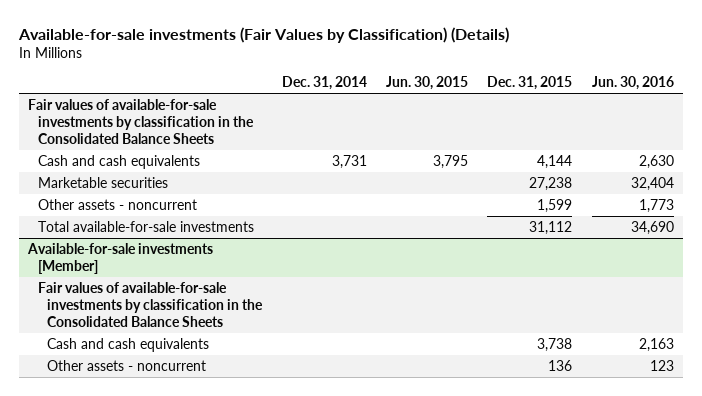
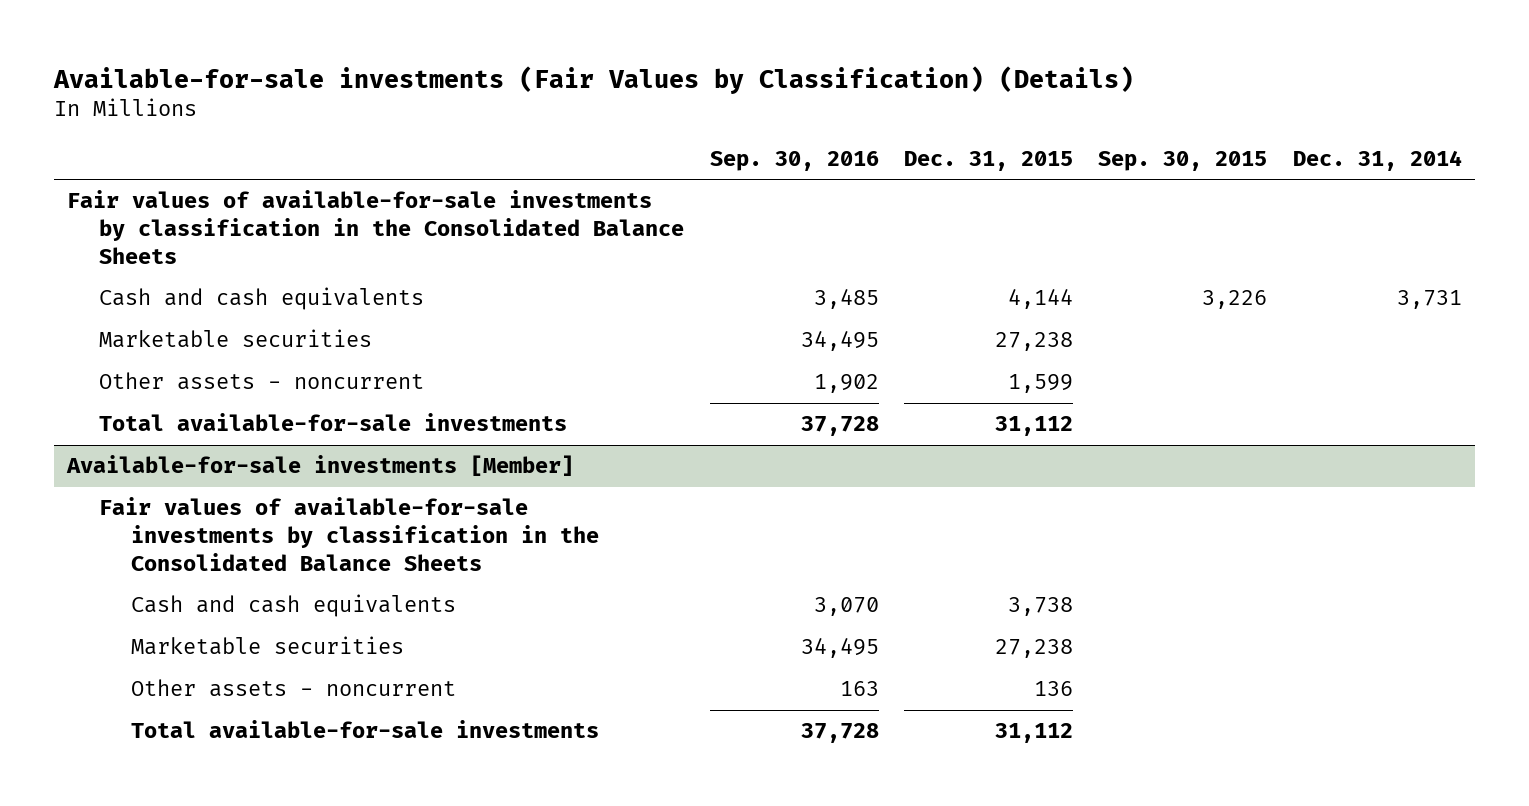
- | Dec. 31, 2014 | Jun. 30, 2015 | Dec. 31, 2015 | Jun. 30, 2016
+ | Sep. 30, 2016 | Dec. 31, 2015 | Sep. 30, 2015 | Dec. 31, 2014
@ Available-for-sale investments [Member]
+ Marketable securities | 34,495 | 27,238 | |
+ Total available-for-sale investments | 37,728 | 31,112 | |

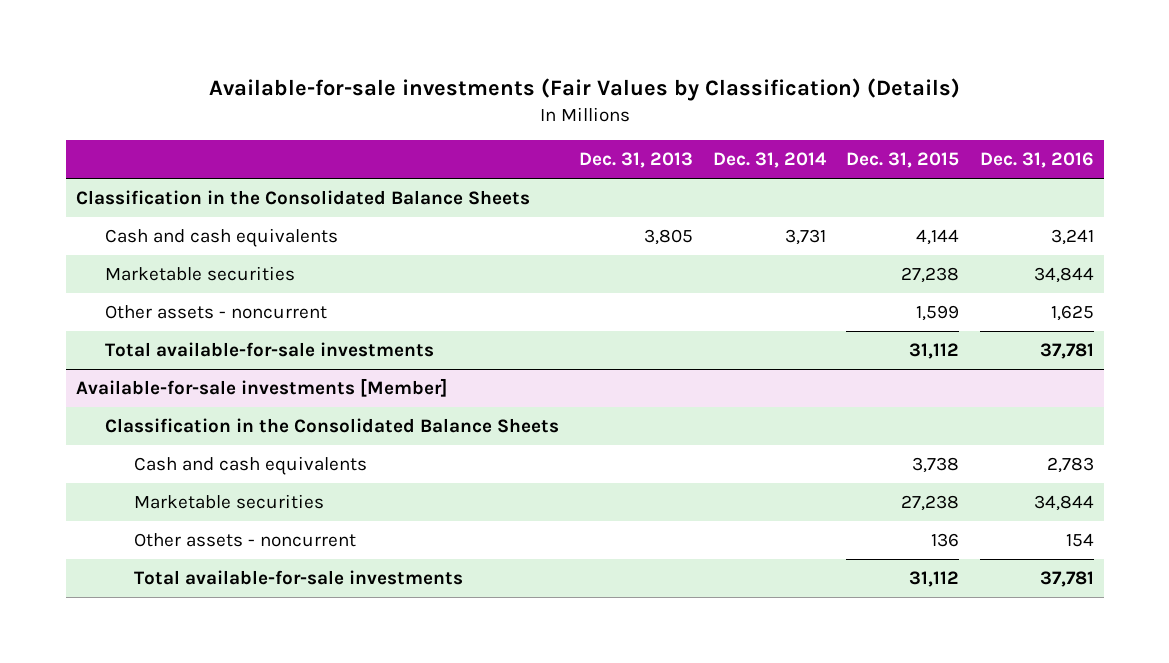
- | Sep. 30, 2016 | Dec. 31, 2015 | Sep. 30, 2015 | Dec. 31, 2014
+ | Dec. 31, 2013 | Dec. 31, 2014 | Dec. 31, 2015 | Dec. 31, 2016
- Fair values of available-for-sale investments by classification in the Consolidated Balance Sheets
+ Classification in the Consolidated Balance Sheets
@ Available-for-sale investments [Member]
- Fair values of available-for-sale investments by classification in the Consolidated Balance Sheets
+ Classification in the Consolidated Balance Sheets

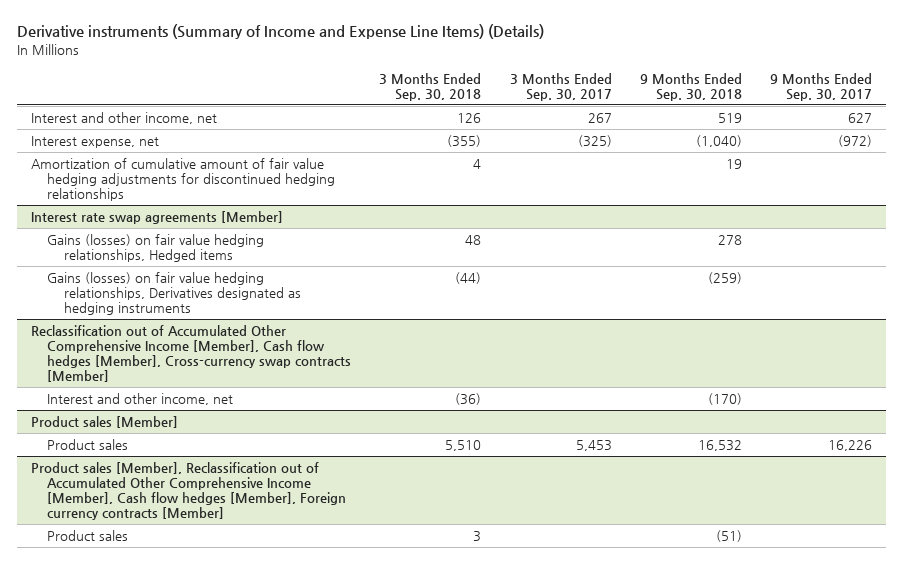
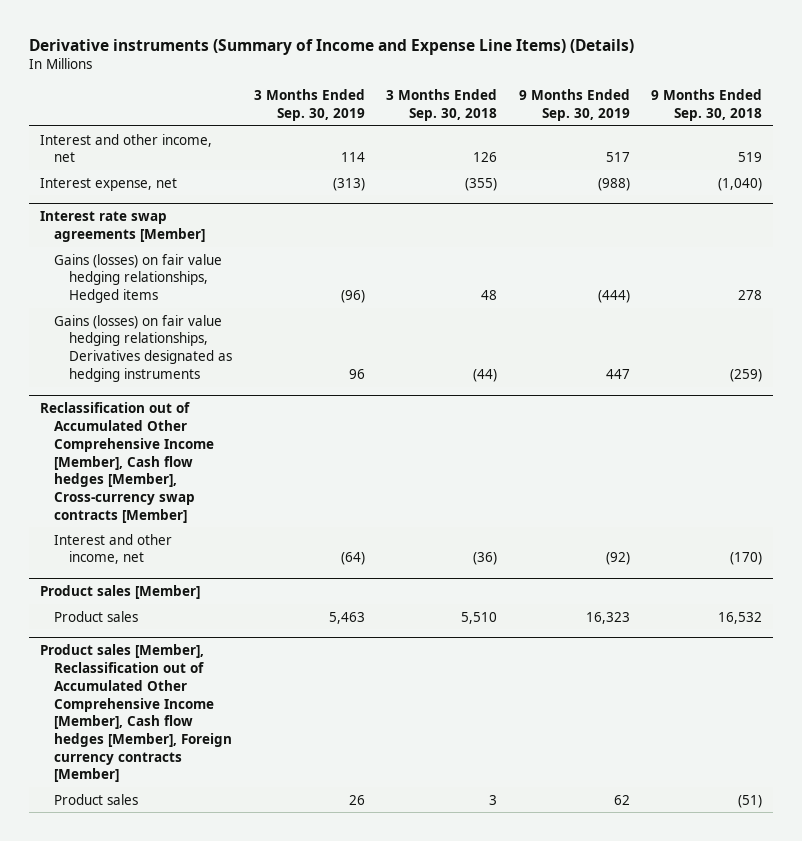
- | 3 Months Ended Sep. 30, 2018 | 3 Months Ended Sep. 30, 2017 | 9 Months Ended Sep. 30, 2018 | 9 Months Ended Sep. 30, 2017
+ | 3 Months Ended Sep. 30, 2019 | 3 Months Ended Sep. 30, 2018 | 9 Months Ended Sep. 30, 2019 | 9 Months Ended Sep. 30, 2018
- Amortization of cumulative amount of fair value hedging adjustments for discontinued hedging relationships | 4 | | 19 |

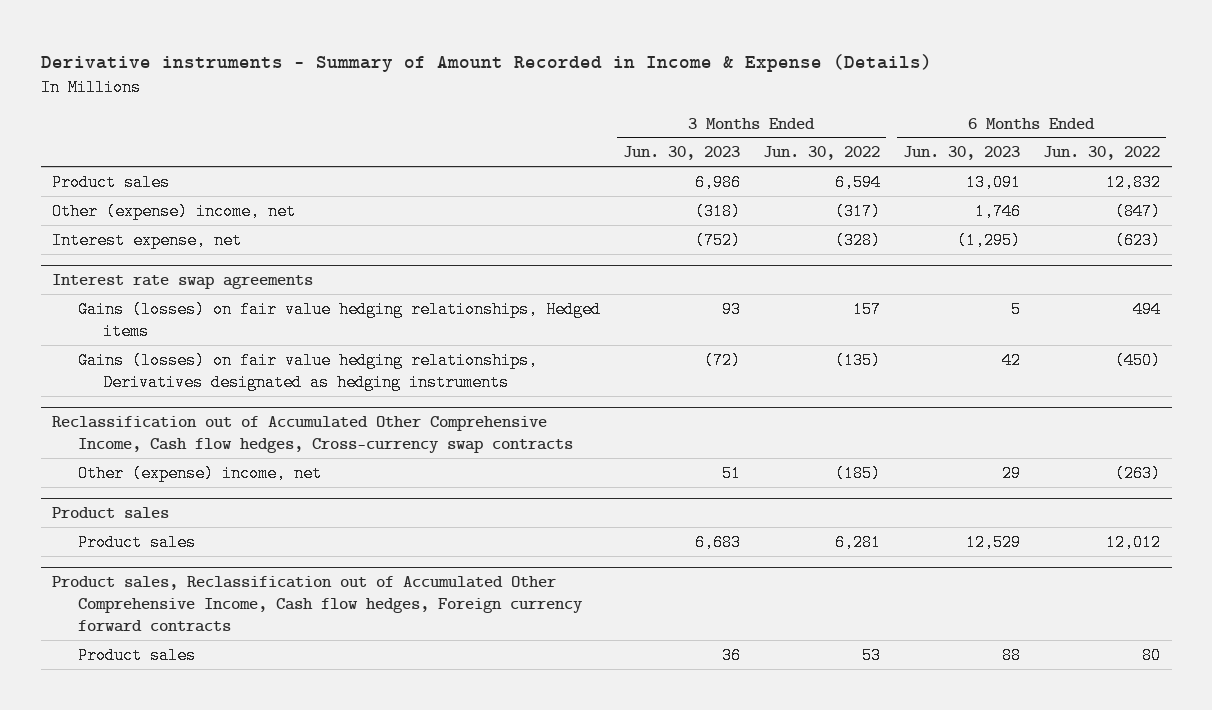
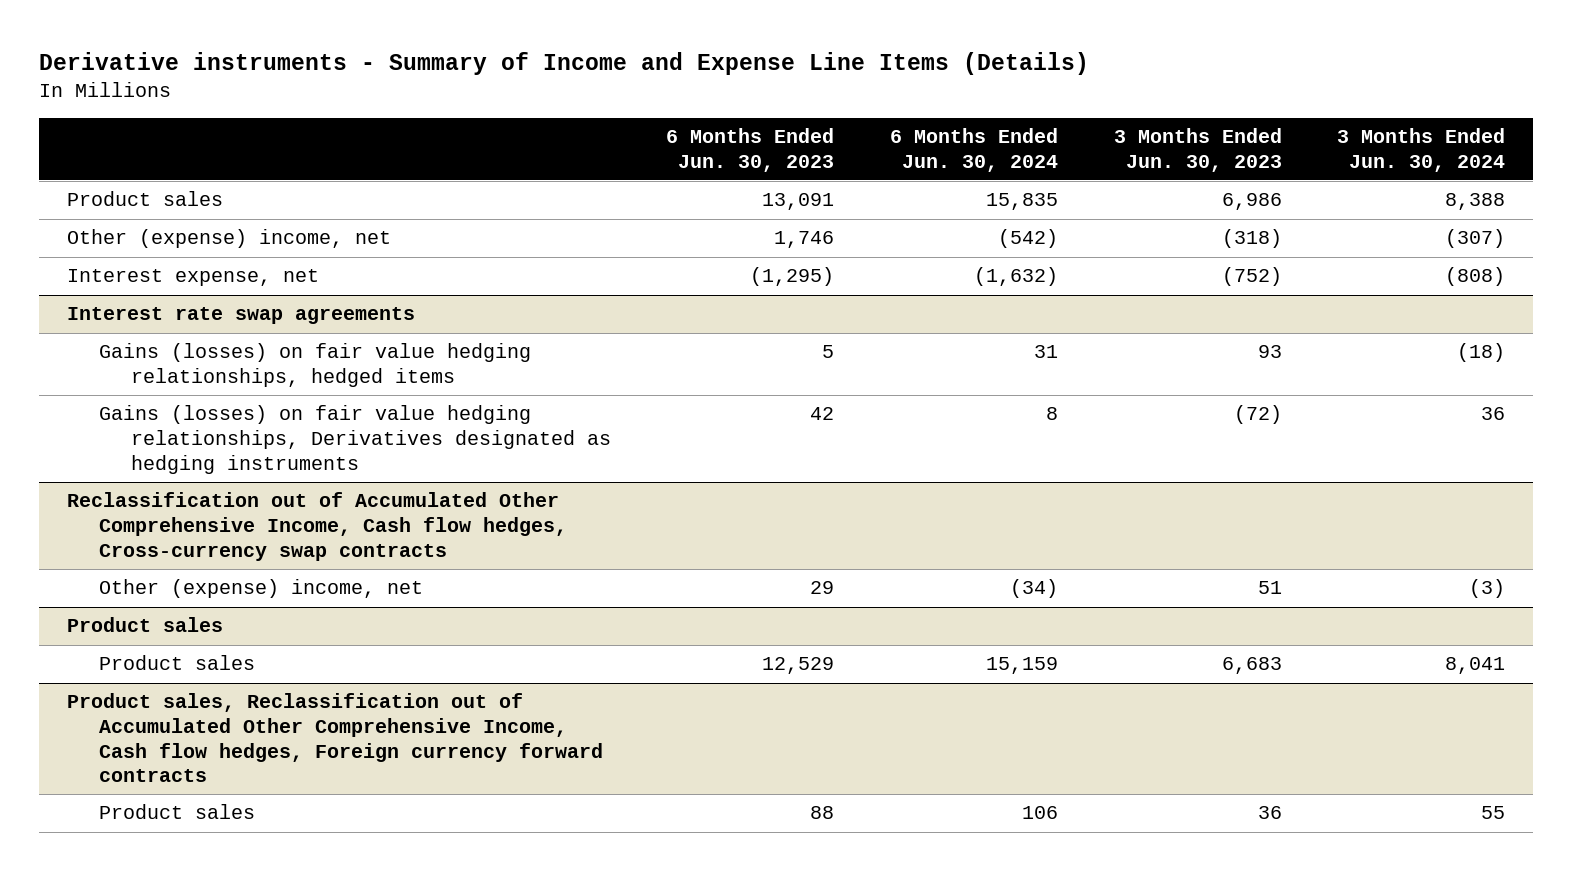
- Derivative instruments - Summary of Amount Recorded in Income & Expense (Details)
+ Derivative instruments - Summary of Income and Expense Line Items (Details)
- | 3 Months Ended Jun. 30, 2023 | 3 Months Ended Jun. 30, 2022 | 6 Months Ended Jun. 30, 2023 | 6 Months Ended Jun. 30, 2022
+ | 6 Months Ended Jun. 30, 2023 | 6 Months Ended Jun. 30, 2024 | 3 Months Ended Jun. 30, 2023 | 3 Months Ended Jun. 30, 2024
@ Interest rate swap agreements
- Gains (losses) on fair value hedging relationships, Hedged items | 93 | 157 | 5 | 494
+ Gains (losses) on fair value hedging relationships, hedged items | 5 | 31 | 93 | (18)

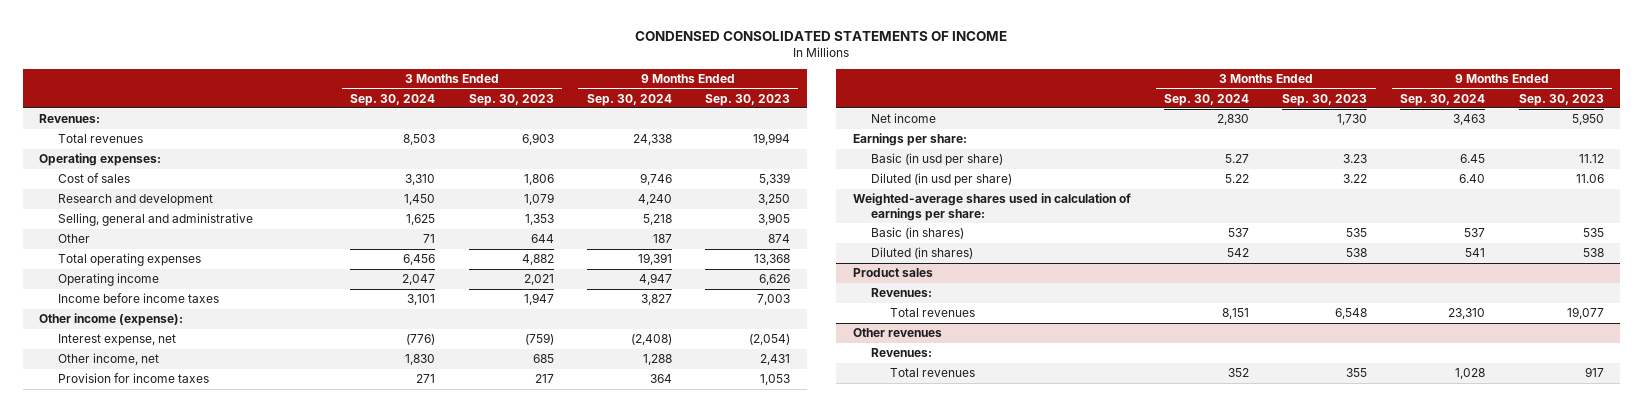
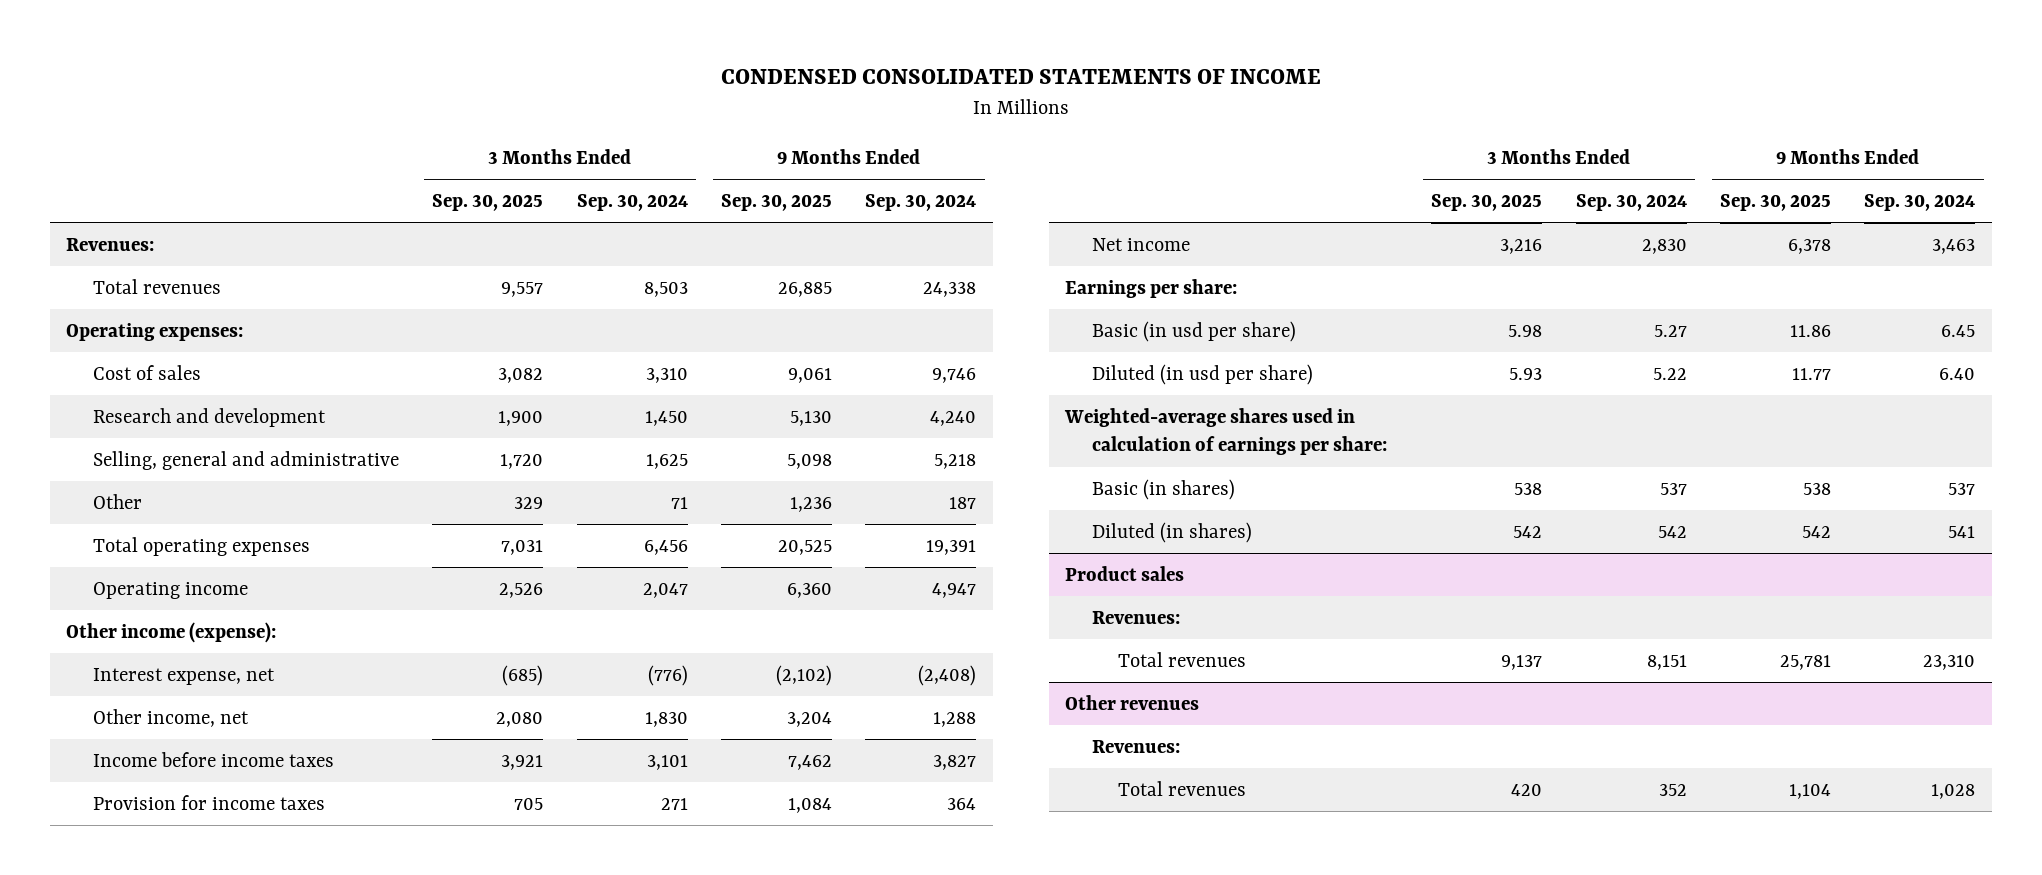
- | 3 Months Ended Sep. 30, 2024 | 3 Months Ended Sep. 30, 2023 | 9 Months Ended Sep. 30, 2024 | 9 Months Ended Sep. 30, 2023
+ | 3 Months Ended Sep. 30, 2025 | 3 Months Ended Sep. 30, 2024 | 9 Months Ended Sep. 30, 2025 | 9 Months Ended Sep. 30, 2024
moved down: Income before income taxes | 3,921 | 3,101 | 7,462 | 3,827

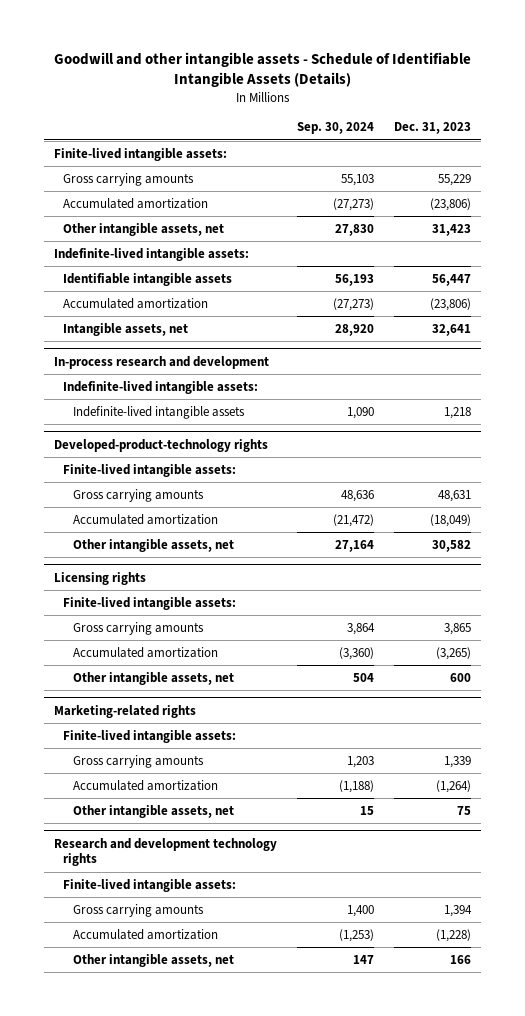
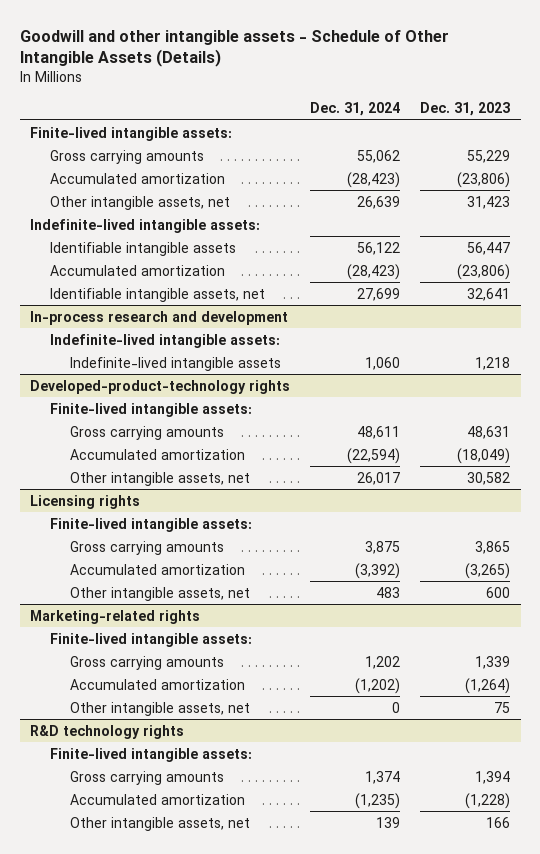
- Goodwill and other intangible assets - Schedule of Identifiable Intangible Assets (Details)
+ Goodwill and other intangible assets - Schedule of Other Intangible Assets (Details)
- | Sep. 30, 2024 | Dec. 31, 2023
+ | Dec. 31, 2024 | Dec. 31, 2023
- Intangible assets, net | 28,920 | 32,641
+ Identifiable intangible assets, net | 27,699 | 32,641
- Research and development technology rights
+ R&D technology rights

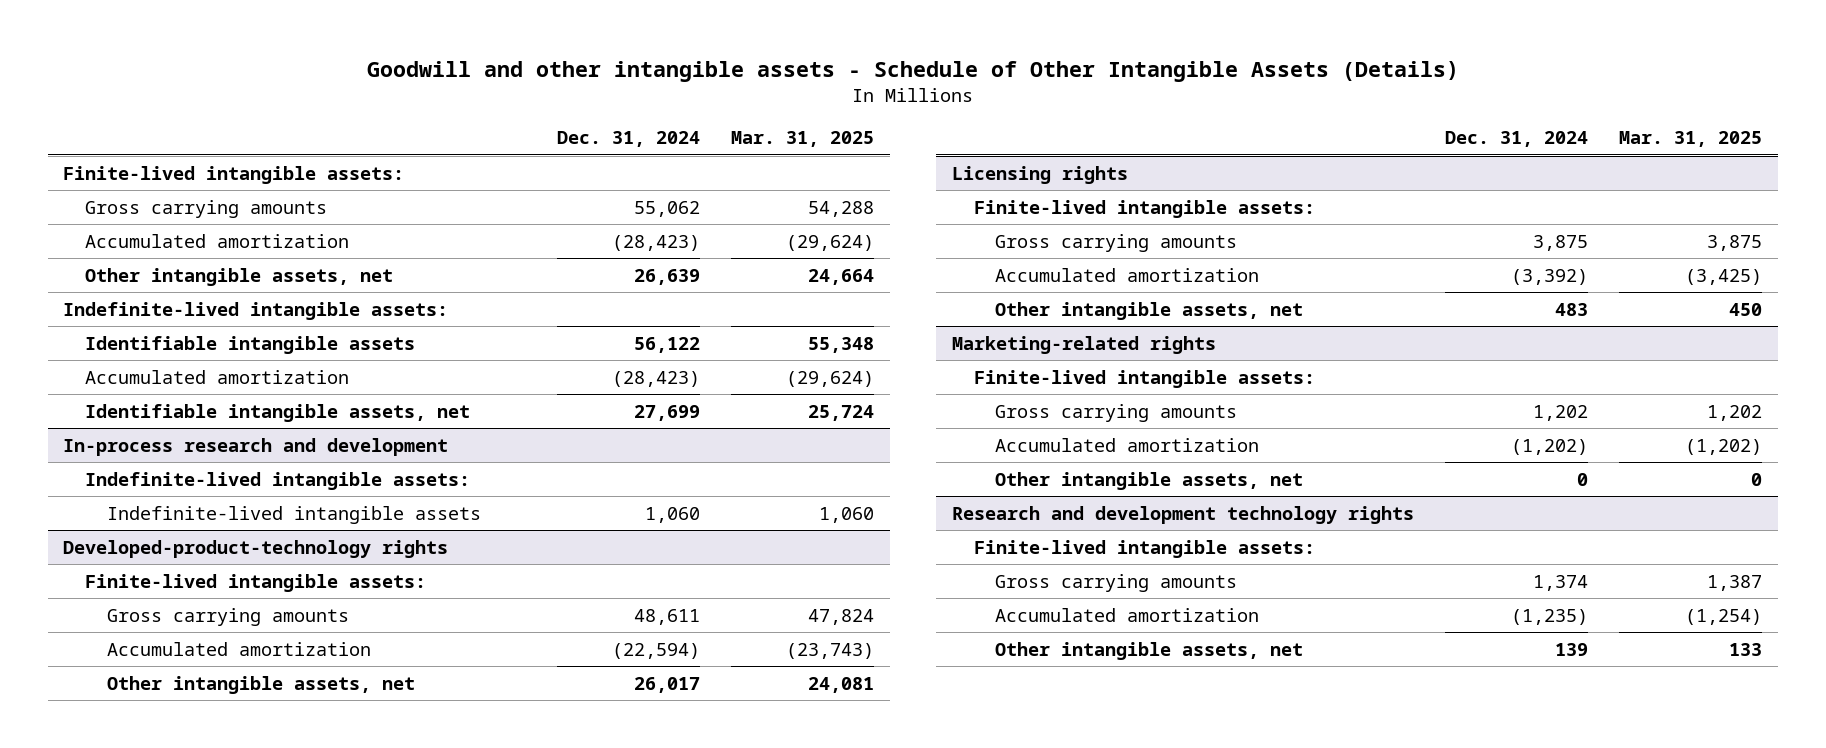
- | Dec. 31, 2024 | Dec. 31, 2023
+ | Dec. 31, 2024 | Mar. 31, 2025
- R&D technology rights
+ Research and development technology rights

